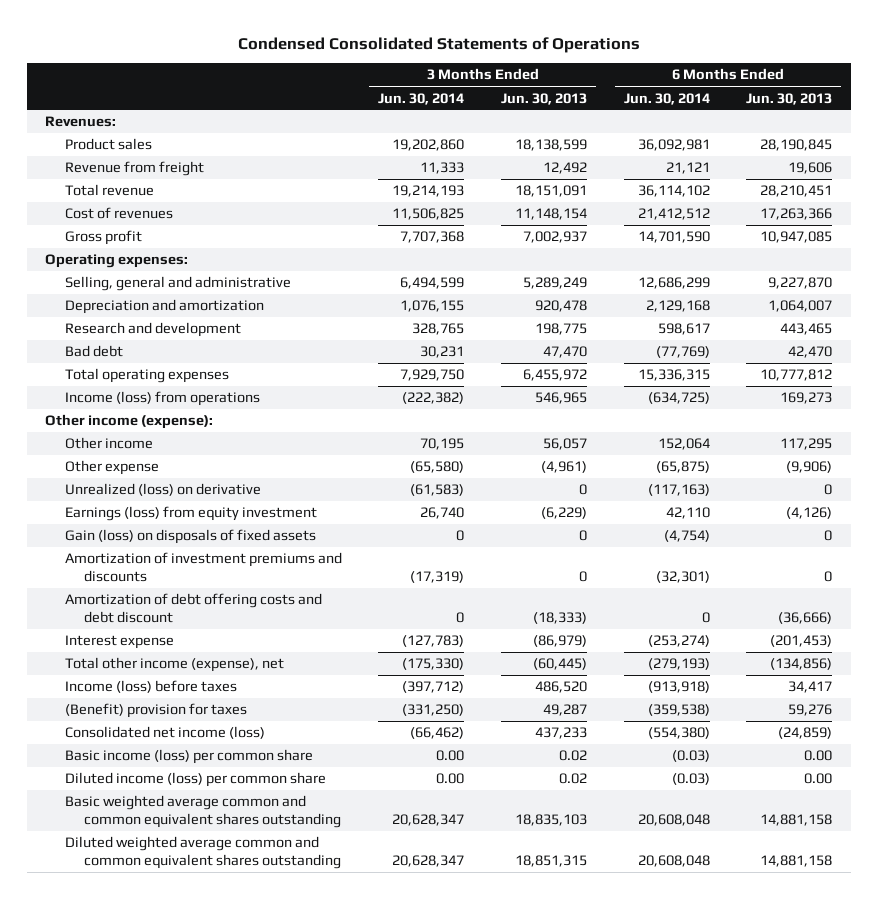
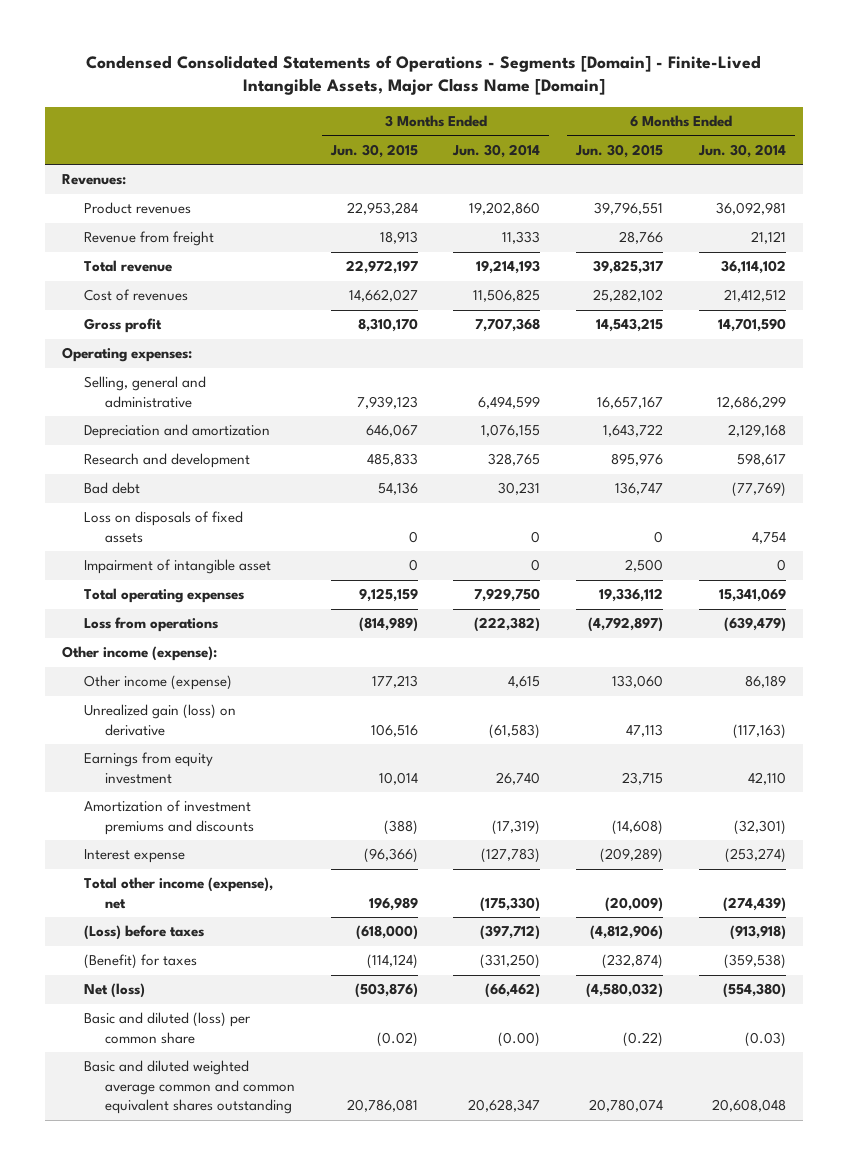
- Condensed Consolidated Statements of Operations
+ Condensed Consolidated Statements of Operations - Segments [Domain] - Finite-Lived Intangible Assets, Major Class Name [Domain]
- | 3 Months Ended Jun. 30, 2014 | 3 Months Ended Jun. 30, 2013 | 6 Months Ended Jun. 30, 2014 | 6 Months Ended Jun. 30, 2013
+ | 3 Months Ended Jun. 30, 2015 | 3 Months Ended Jun. 30, 2014 | 6 Months Ended Jun. 30, 2015 | 6 Months Ended Jun. 30, 2014
- Product sales | 19,202,860 | 18,138,599 | 36,092,981 | 28,190,845
+ Product revenues | 22,953,284 | 19,202,860 | 39,796,551 | 36,092,981
- Total operating expenses | 7,929,750 | 6,455,972 | 15,336,315 | 10,777,812
- Income (loss) from operations | (222,382) | 546,965 | (634,725) | 169,273
+ Loss on disposals of fixed assets | 0 | 0 | 0 | 4,754
+ Impairment of intangible asset | 0 | 0 | 2,500 | 0
+ Total operating expenses | 9,125,159 | 7,929,750 | 19,336,112 | 15,341,069
+ Loss from operations | (814,989) | (222,382) | (4,792,897) | (639,479)
- Other income | 70,195 | 56,057 | 152,064 | 117,295
- Other expense | (65,580) | (4,961) | (65,875) | (9,906)
- Unrealized (loss) on derivative | (61,583) | 0 | (117,163) | 0
- Earnings (loss) from equity investment | 26,740 | (6,229) | 42,110 | (4,126)
- Gain (loss) on disposals of fixed assets | 0 | 0 | (4,754) | 0
+ Other income (expense) | 177,213 | 4,615 | 133,060 | 86,189
+ Unrealized gain (loss) on derivative | 106,516 | (61,583) | 47,113 | (117,163)
+ Earnings from equity investment | 10,014 | 26,740 | 23,715 | 42,110
- Amortization of debt offering costs and debt discount | 0 | (18,333) | 0 | (36,666)
- Total other income (expense), net | (175,330) | (60,445) | (279,193) | (134,856)
- Income (loss) before taxes | (397,712) | 486,520 | (913,918) | 34,417
- (Benefit) provision for taxes | (331,250) | 49,287 | (359,538) | 59,276
- Consolidated net income (loss) | (66,462) | 437,233 | (554,380) | (24,859)
- Basic income (loss) per common share | 0.00 | 0.02 | (0.03) | 0.00
- Diluted income (loss) per common share | 0.00 | 0.02 | (0.03) | 0.00
- Basic weighted average common and common equivalent shares outstanding | 20,628,347 | 18,835,103 | 20,608,048 | 14,881,158
- Diluted weighted average common and common equivalent shares outstanding | 20,628,347 | 18,851,315 | 20,608,048 | 14,881,158
+ Total other income (expense), net | 196,989 | (175,330) | (20,009) | (274,439)
+ (Loss) before taxes | (618,000) | (397,712) | (4,812,906) | (913,918)
+ (Benefit) for taxes | (114,124) | (331,250) | (232,874) | (359,538)
+ Net (loss) | (503,876) | (66,462) | (4,580,032) | (554,380)
+ Basic and diluted (loss) per common share | (0.02) | (0.00) | (0.22) | (0.03)
+ Basic and diluted weighted average common and common equivalent shares outstanding | 20,786,081 | 20,628,347 | 20,780,074 | 20,608,048

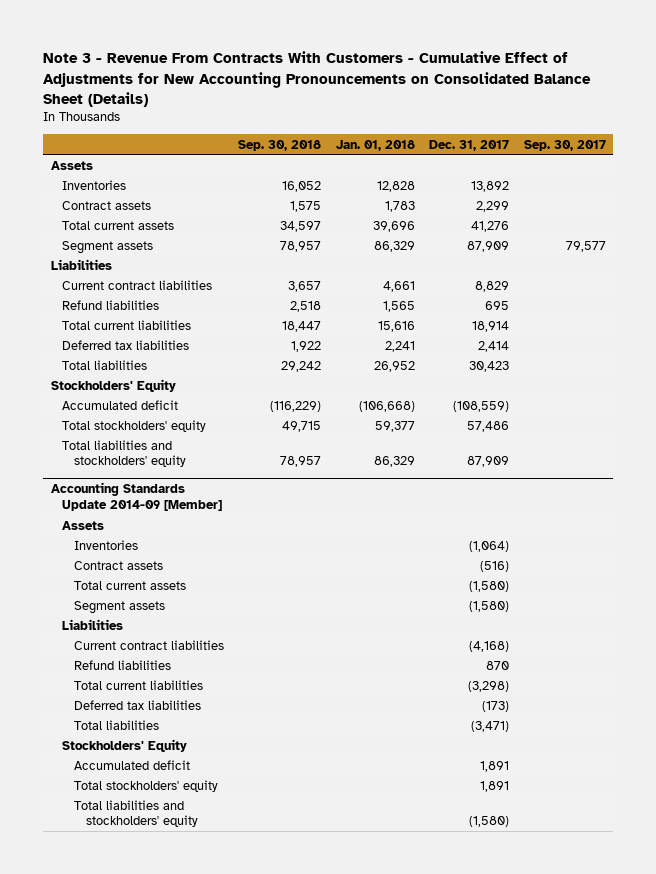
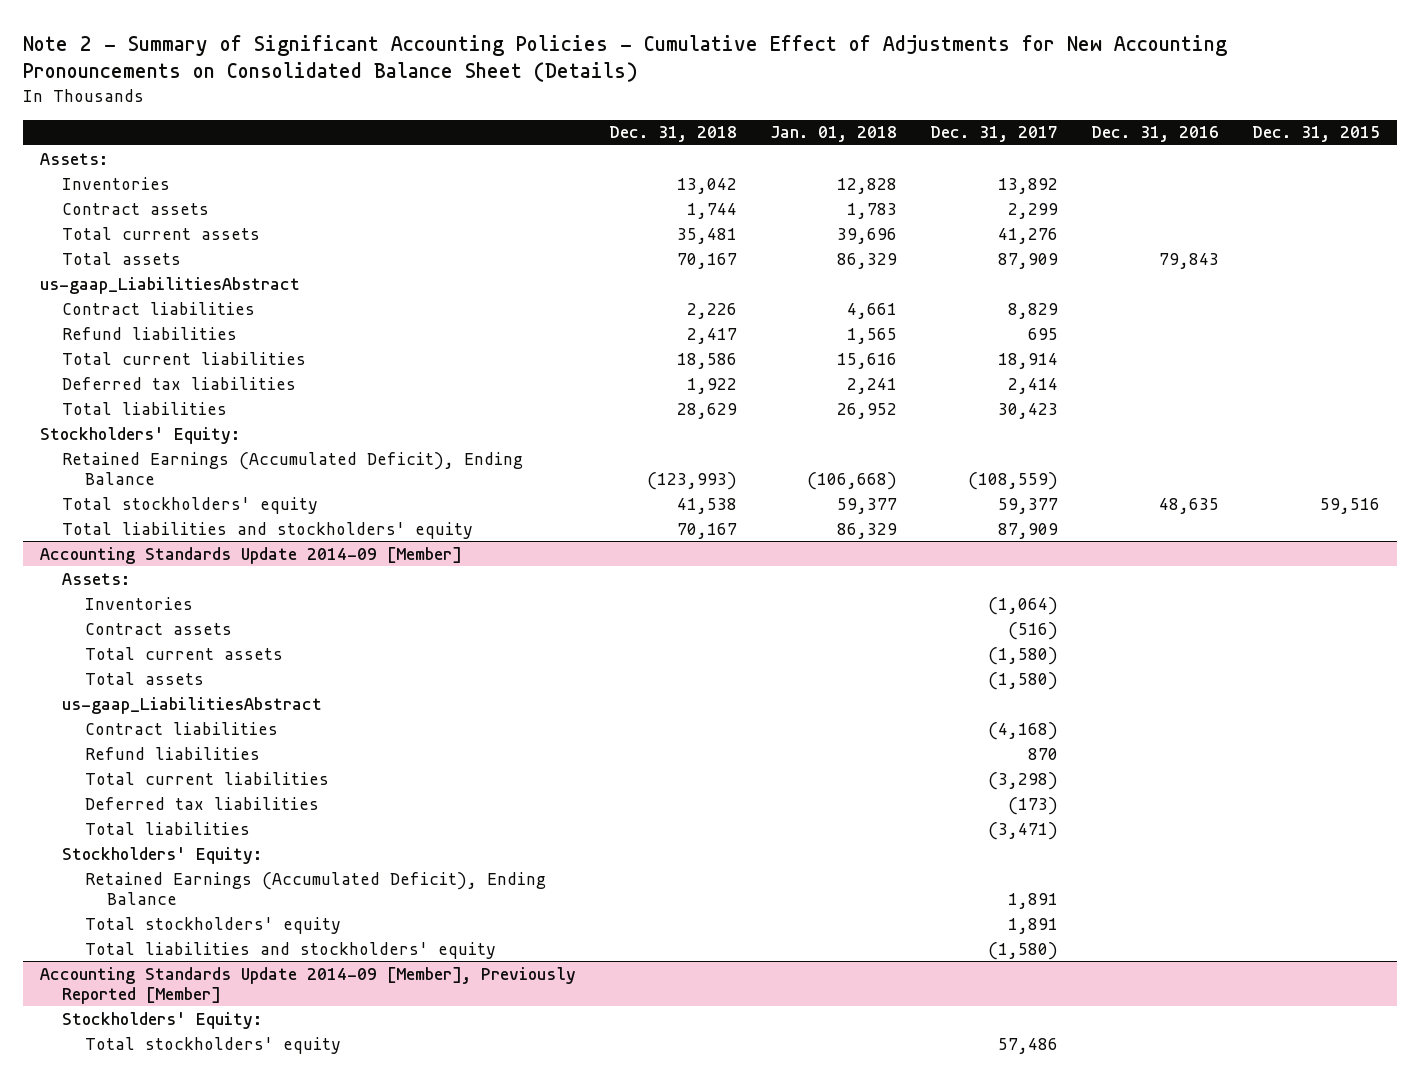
- Note 3 - Revenue From Contracts With Customers - Cumulative Effect of Adjustments for New Accounting Pronouncements on Consolidated Balance Sheet (Details)
+ Note 2 - Summary of Significant Accounting Policies - Cumulative Effect of Adjustments for New Accounting Pronouncements on Consolidated Balance Sheet (Details)
- | Sep. 30, 2018 | Jan. 01, 2018 | Dec. 31, 2017 | Sep. 30, 2017
+ | Dec. 31, 2018 | Jan. 01, 2018 | Dec. 31, 2017 | Dec. 31, 2016 | Dec. 31, 2015
- Assets
+ Assets:
- Segment assets | 78,957 | 86,329 | 87,909 | 79,577
- Liabilities
- Current contract liabilities | 3,657 | 4,661 | 8,829 |
+ Total assets | 70,167 | 86,329 | 87,909 | 79,843 |
+ us-gaap_LiabilitiesAbstract
+ Contract liabilities | 2,226 | 4,661 | 8,829 | |
- Stockholders' Equity
- Accumulated deficit | (116,229) | (106,668) | (108,559) |
- Total stockholders' equity | 49,715 | 59,377 | 57,486 |
+ Stockholders' Equity:
+ Retained Earnings (Accumulated Deficit), Ending Balance | (123,993) | (106,668) | (108,559) | |
+ Total stockholders' equity | 41,538 | 59,377 | 59,377 | 48,635 | 59,516
@ Accounting Standards Update 2014-09 [Member]
- Assets
+ Assets:
- Segment assets | | | (1,580) |
- Liabilities
- Current contract liabilities | | | (4,168) |
+ Total assets | | | (1,580) | |
+ us-gaap_LiabilitiesAbstract
+ Contract liabilities | | | (4,168) | |
- Stockholders' Equity
- Accumulated deficit | | | 1,891 |
+ Stockholders' Equity:
+ Retained Earnings (Accumulated Deficit), Ending Balance | | | 1,891 | |
+ Accounting Standards Update 2014-09 [Member], Previously Reported [Member]
+ Stockholders' Equity:
+ Total stockholders' equity | | | 57,486 | |

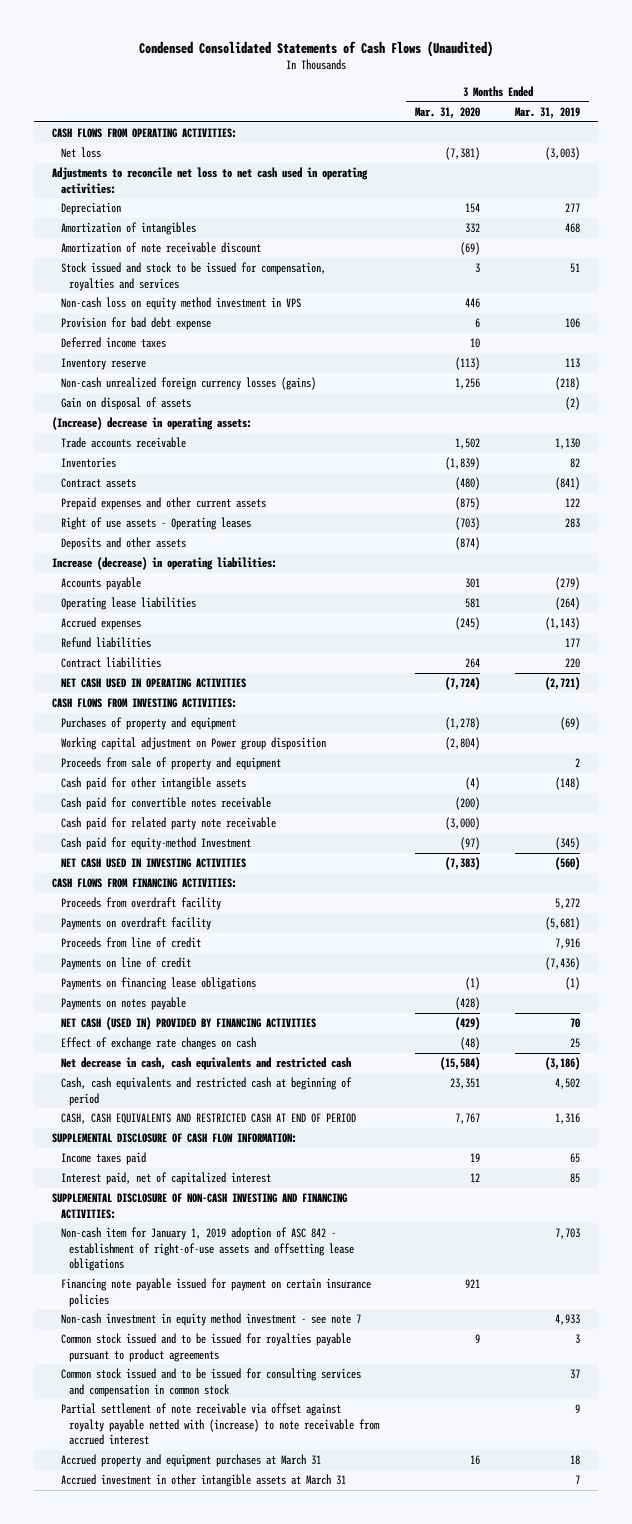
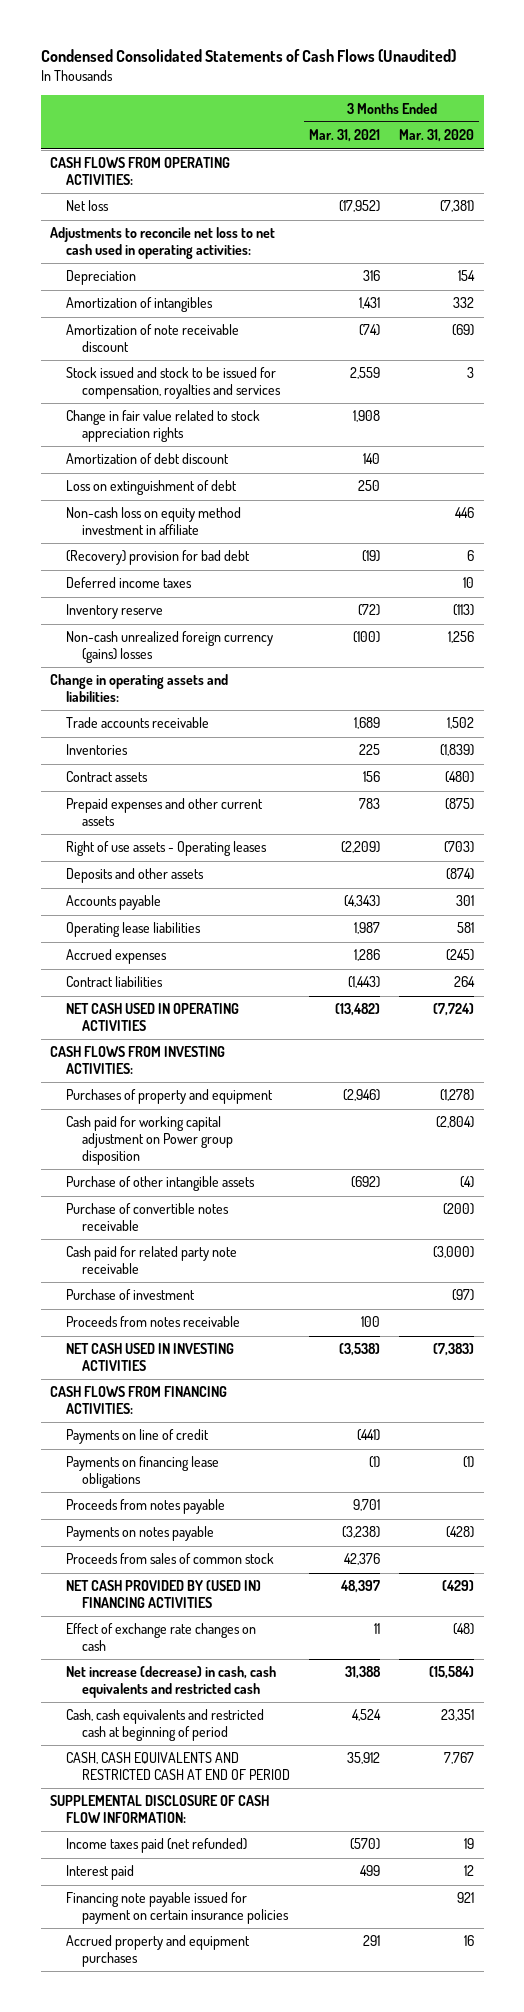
- | 3 Months Ended Mar. 31, 2020 | 3 Months Ended Mar. 31, 2019
+ | 3 Months Ended Mar. 31, 2021 | 3 Months Ended Mar. 31, 2020
- Non-cash loss on equity method investment in VPS | 446 |
- Provision for bad debt expense | 6 | 106
+ Change in fair value related to stock appreciation rights | 1,908 |
+ Amortization of debt discount | 140 |
+ Loss on extinguishment of debt | 250 |
+ Non-cash loss on equity method investment in affiliate | | 446
+ (Recovery) provision for bad debt | (19) | 6
- Non-cash unrealized foreign currency losses (gains) | 1,256 | (218)
- Gain on disposal of assets | | (2)
- (Increase) decrease in operating assets:
+ Non-cash unrealized foreign currency (gains) losses | (100) | 1,256
+ Change in operating assets and liabilities:
- Increase (decrease) in operating liabilities:
- Refund liabilities | | 177
- Working capital adjustment on Power group disposition | (2,804) |
- Proceeds from sale of property and equipment | | 2
- Cash paid for other intangible assets | (4) | (148)
- Cash paid for convertible notes receivable | (200) |
+ Cash paid for working capital adjustment on Power group disposition | | (2,804)
+ Purchase of other intangible assets | (692) | (4)
+ Purchase of convertible notes receivable | | (200)
- Cash paid for equity-method Investment | (97) | (345)
+ Purchase of investment | | (97)
+ Proceeds from notes receivable | 100 |
- Proceeds from overdraft facility | | 5,272
- Payments on overdraft facility | | (5,681)
- Proceeds from line of credit | | 7,916
+ Proceeds from notes payable | 9,701 |
- NET CASH (USED IN) PROVIDED BY FINANCING ACTIVITIES | (429) | 70
+ Proceeds from sales of common stock | 42,376 |
+ NET CASH PROVIDED BY (USED IN) FINANCING ACTIVITIES | 48,397 | (429)
- Net decrease in cash, cash equivalents and restricted cash | (15,584) | (3,186)
+ Net increase (decrease) in cash, cash equivalents and restricted cash | 31,388 | (15,584)
- Income taxes paid | 19 | 65
- Interest paid, net of capitalized interest | 12 | 85
- SUPPLEMENTAL DISCLOSURE OF NON-CASH INVESTING AND FINANCING ACTIVITIES:
- Non-cash item for January 1, 2019 adoption of ASC 842 - establishment of right-of-use assets and offsetting lease obligations | | 7,703
+ Income taxes paid (net refunded) | (570) | 19
+ Interest paid | 499 | 12
- Non-cash investment in equity method investment - see note 7 | | 4,933
- Common stock issued and to be issued for royalties payable pursuant to product agreements | 9 | 3
- Common stock issued and to be issued for consulting services and compensation in common stock | | 37
- Partial settlement of note receivable via offset against royalty payable netted with (increase) to note receivable from accrued interest | | 9
- Accrued property and equipment purchases at March 31 | 16 | 18
- Accrued investment in other intangible assets at March 31 | | 7
+ Accrued property and equipment purchases | 291 | 16

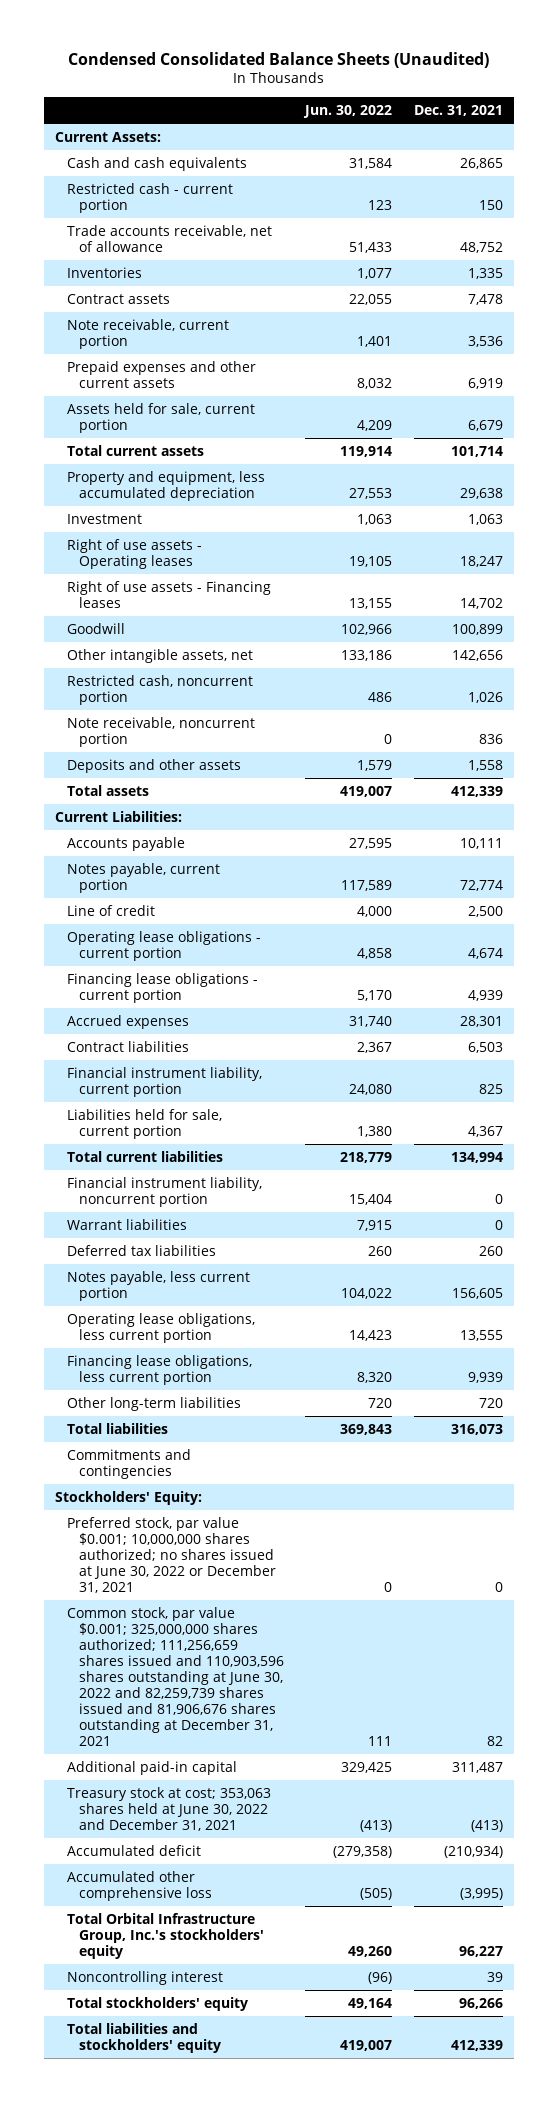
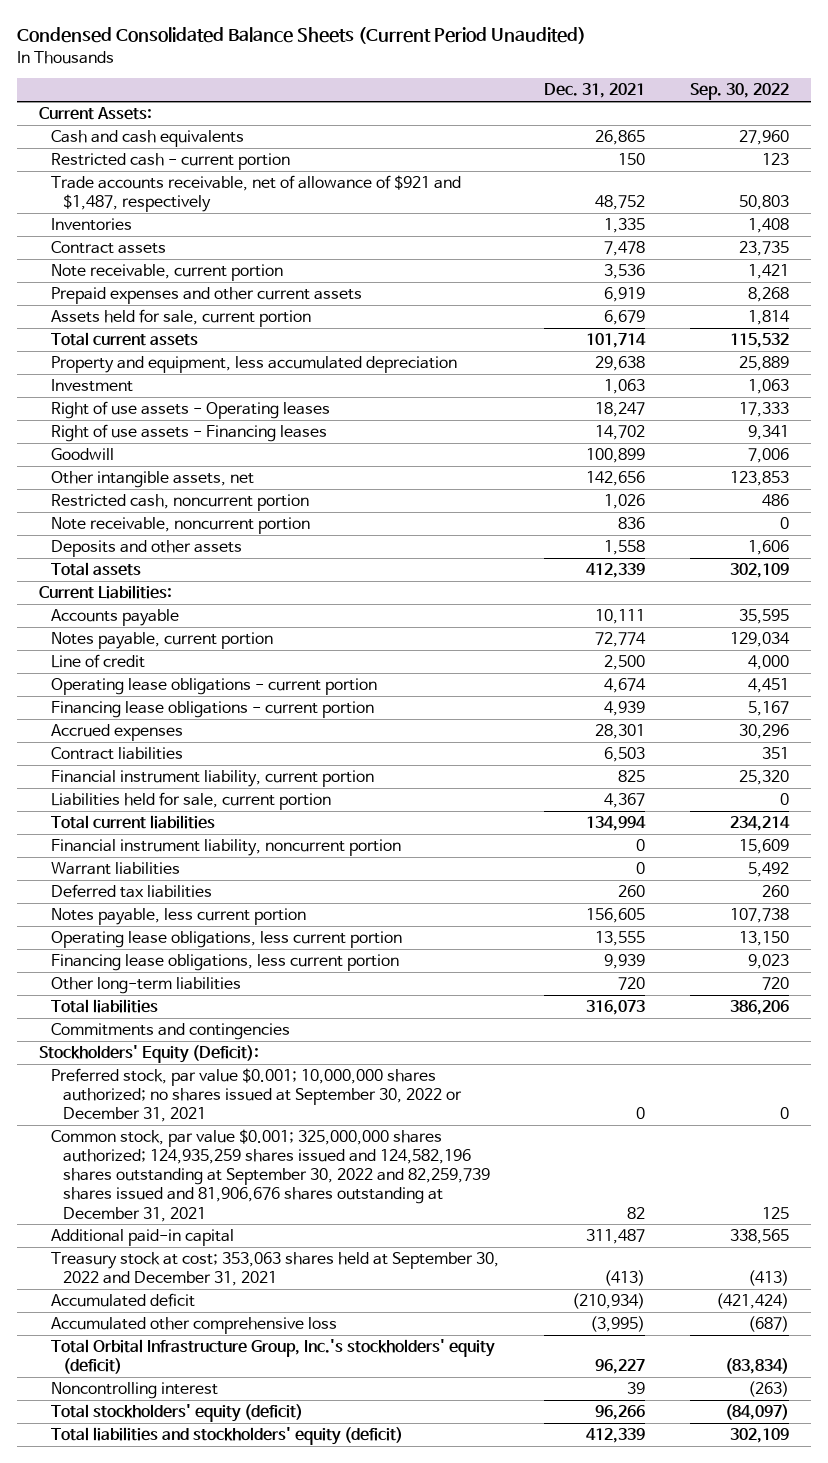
- Condensed Consolidated Balance Sheets (Unaudited)
+ Condensed Consolidated Balance Sheets (Current Period Unaudited)
- | Jun. 30, 2022 | Dec. 31, 2021
+ | Dec. 31, 2021 | Sep. 30, 2022
- Trade accounts receivable, net of allowance | 51,433 | 48,752
+ Trade accounts receivable, net of allowance of $921 and $1,487, respectively | 48,752 | 50,803
- Stockholders' Equity:
- Preferred stock, par value $0.001; 10,000,000 shares authorized; no shares issued at June 30, 2022 or December 31, 2021 | 0 | 0
- Common stock, par value $0.001; 325,000,000 shares authorized; 111,256,659 shares issued and 110,903,596 shares outstanding at June 30, 2022 and 82,259,739 shares issued and 81,906,676 shares outstanding at December 31, 2021 | 111 | 82
+ Stockholders' Equity (Deficit):
+ Preferred stock, par value $0.001; 10,000,000 shares authorized; no shares issued at September 30, 2022 or December 31, 2021 | 0 | 0
+ Common stock, par value $0.001; 325,000,000 shares authorized; 124,935,259 shares issued and 124,582,196 shares outstanding at September 30, 2022 and 82,259,739 shares issued and 81,906,676 shares outstanding at December 31, 2021 | 82 | 125
- Treasury stock at cost; 353,063 shares held at June 30, 2022 and December 31, 2021 | (413) | (413)
+ Treasury stock at cost; 353,063 shares held at September 30, 2022 and December 31, 2021 | (413) | (413)
- Total Orbital Infrastructure Group, Inc.'s stockholders' equity | 49,260 | 96,227
+ Total Orbital Infrastructure Group, Inc.'s stockholders' equity (deficit) | 96,227 | (83,834)
- Total stockholders' equity | 49,164 | 96,266
- Total liabilities and stockholders' equity | 419,007 | 412,339
+ Total stockholders' equity (deficit) | 96,266 | (84,097)
+ Total liabilities and stockholders' equity (deficit) | 412,339 | 302,109

